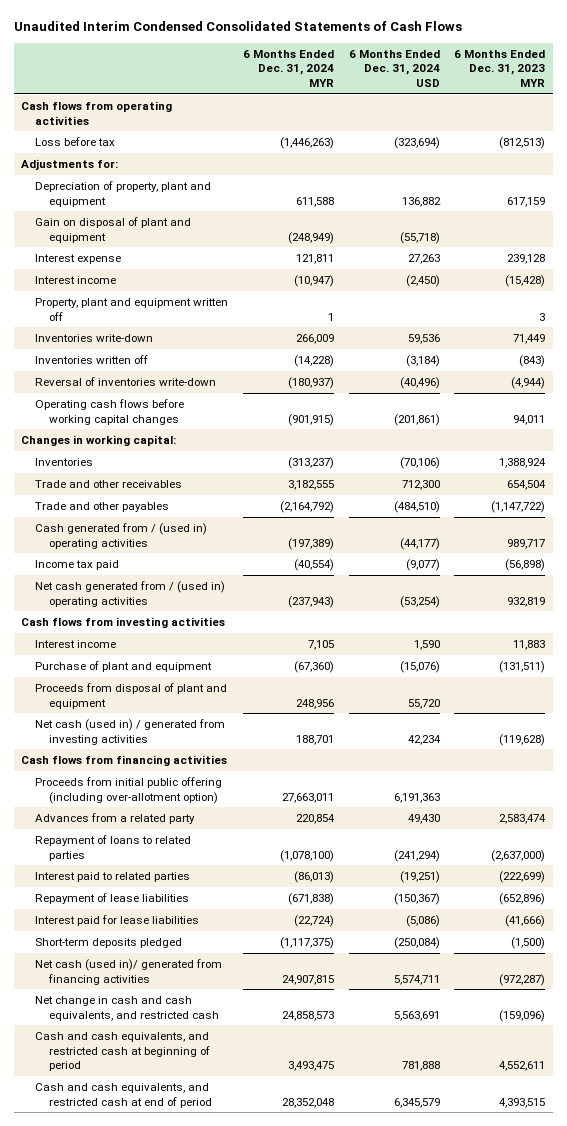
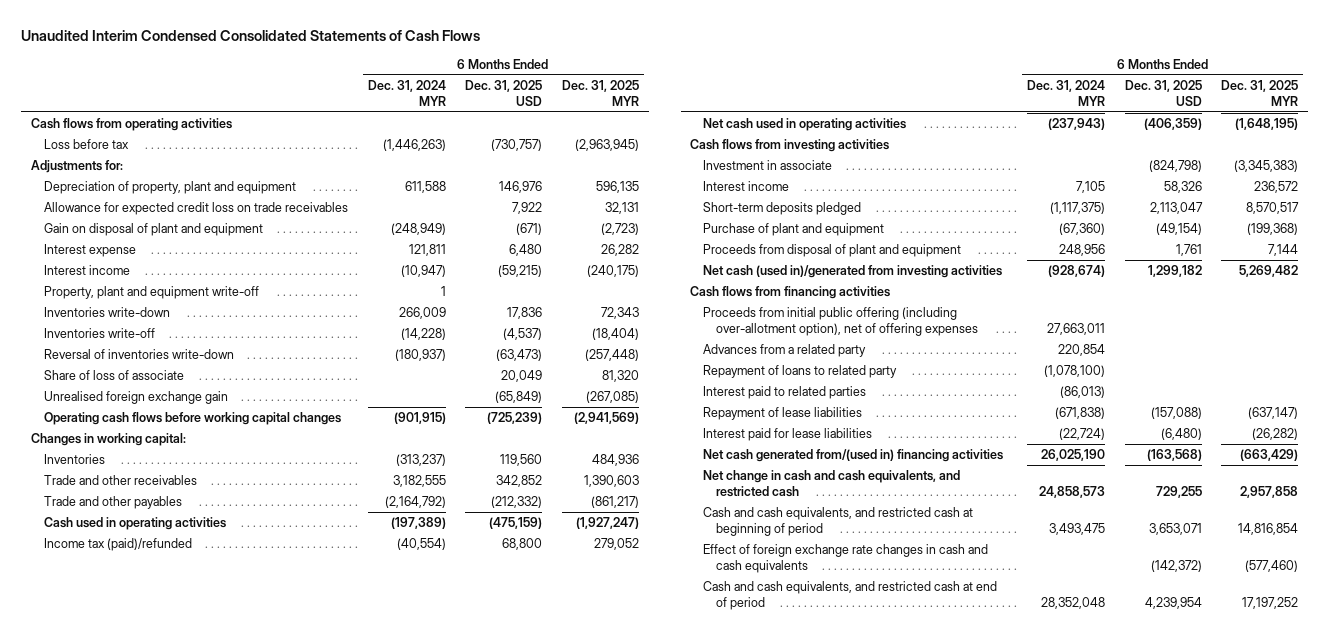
- | 6 Months Ended Dec. 31, 2024 MYR | 6 Months Ended Dec. 31, 2024 USD | 6 Months Ended Dec. 31, 2023 MYR
+ | 6 Months Ended Dec. 31, 2024 MYR | 6 Months Ended Dec. 31, 2025 USD | 6 Months Ended Dec. 31, 2025 MYR
+ Allowance for expected credit loss on trade receivables | | 7,922 | 32,131
- Property, plant and equipment written off | 1 | | 3
+ Property, plant and equipment write-off | 1 | |
- Inventories written off | (14,228) | (3,184) | (843)
+ Inventories write-off | (14,228) | (4,537) | (18,404)
+ Share of loss of associate | | 20,049 | 81,320
+ Unrealised foreign exchange gain | | (65,849) | (267,085)
- Cash generated from / (used in) operating activities | (197,389) | (44,177) | 989,717
- Income tax paid | (40,554) | (9,077) | (56,898)
- Net cash generated from / (used in) operating activities | (237,943) | (53,254) | 932,819
+ Cash used in operating activities | (197,389) | (475,159) | (1,927,247)
+ Income tax (paid)/refunded | (40,554) | 68,800 | 279,052
+ Net cash used in operating activities | (237,943) | (406,359) | (1,648,195)
+ Investment in associate | | (824,798) | (3,345,383)
moved up: Short-term deposits pledged | (1,117,375) | 2,113,047 | 8,570,517
- Net cash (used in) / generated from investing activities | 188,701 | 42,234 | (119,628)
+ Net cash (used in)/generated from investing activities | (928,674) | 1,299,182 | 5,269,482
- Proceeds from initial public offering (including over-allotment option) | 27,663,011 | 6,191,363 |
+ Proceeds from initial public offering (including over-allotment option), net of offering expenses | 27,663,011 | |
- Repayment of loans to related parties | (1,078,100) | (241,294) | (2,637,000)
+ Repayment of loans to related party | (1,078,100) | |
- Net cash (used in)/ generated from financing activities | 24,907,815 | 5,574,711 | (972,287)
+ Net cash generated from/(used in) financing activities | 26,025,190 | (163,568) | (663,429)
+ Effect of foreign exchange rate changes in cash and cash equivalents | | (142,372) | (577,460)

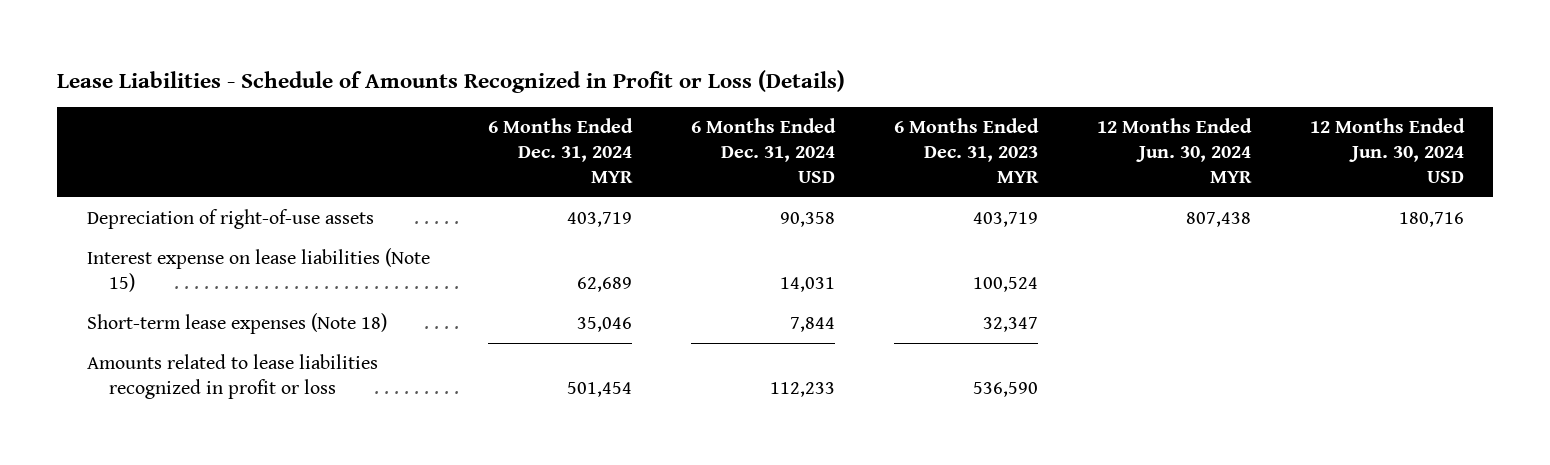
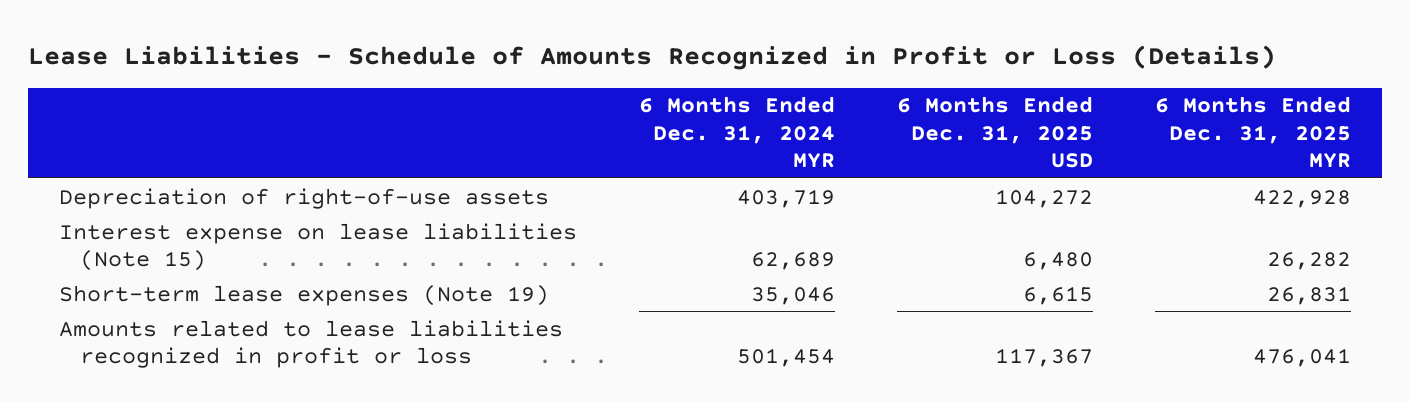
- | 6 Months Ended Dec. 31, 2024 MYR | 6 Months Ended Dec. 31, 2024 USD | 6 Months Ended Dec. 31, 2023 MYR | 12 Months Ended Jun. 30, 2024 MYR | 12 Months Ended Jun. 30, 2024 USD
+ | 6 Months Ended Dec. 31, 2024 MYR | 6 Months Ended Dec. 31, 2025 USD | 6 Months Ended Dec. 31, 2025 MYR
- Short-term lease expenses (Note 18) | 35,046 | 7,844 | 32,347 | |
+ Short-term lease expenses (Note 19) | 35,046 | 6,615 | 26,831

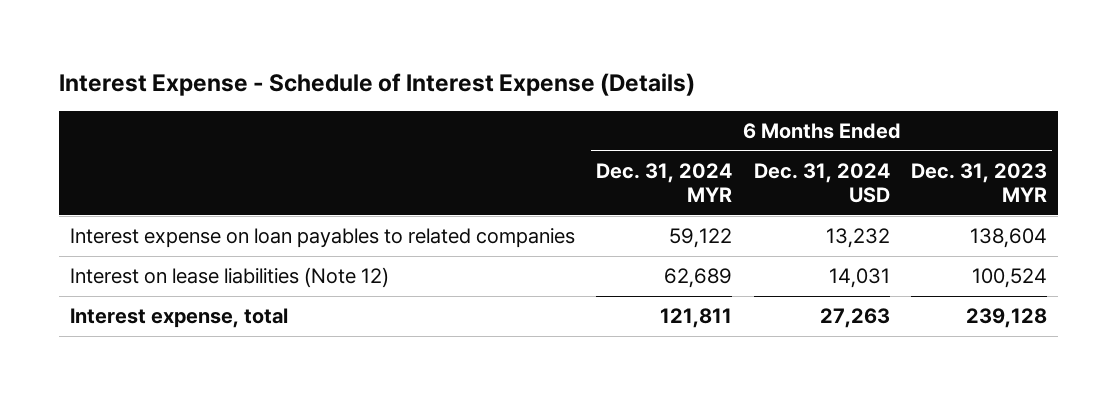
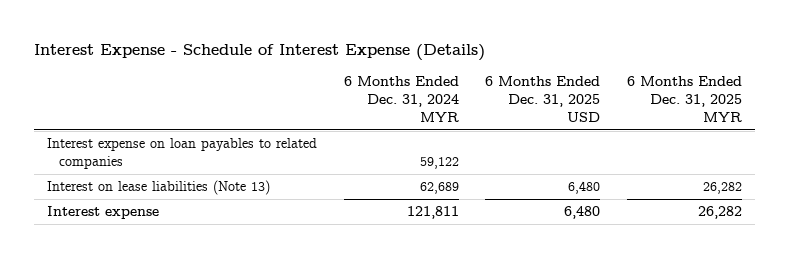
- | 6 Months Ended Dec. 31, 2024 MYR | 6 Months Ended Dec. 31, 2024 USD | 6 Months Ended Dec. 31, 2023 MYR
+ | 6 Months Ended Dec. 31, 2024 MYR | 6 Months Ended Dec. 31, 2025 USD | 6 Months Ended Dec. 31, 2025 MYR
- Interest on lease liabilities (Note 12) | 62,689 | 14,031 | 100,524
- Interest expense, total | 121,811 | 27,263 | 239,128
+ Interest on lease liabilities (Note 13) | 62,689 | 6,480 | 26,282
+ Interest expense | 121,811 | 6,480 | 26,282

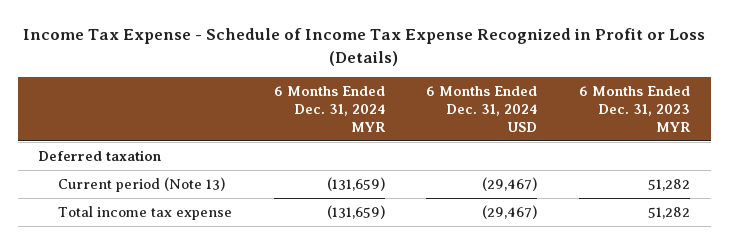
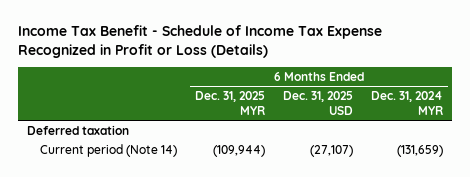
- Income Tax Expense - Schedule of Income Tax Expense Recognized in Profit or Loss (Details)
+ Income Tax Benefit - Schedule of Income Tax Expense Recognized in Profit or Loss (Details)
- | 6 Months Ended Dec. 31, 2024 MYR | 6 Months Ended Dec. 31, 2024 USD | 6 Months Ended Dec. 31, 2023 MYR
+ | 6 Months Ended Dec. 31, 2025 MYR | 6 Months Ended Dec. 31, 2025 USD | 6 Months Ended Dec. 31, 2024 MYR
- Current period (Note 13) | (131,659) | (29,467) | 51,282
- Total income tax expense | (131,659) | (29,467) | 51,282
+ Current period (Note 14) | (109,944) | (27,107) | (131,659)

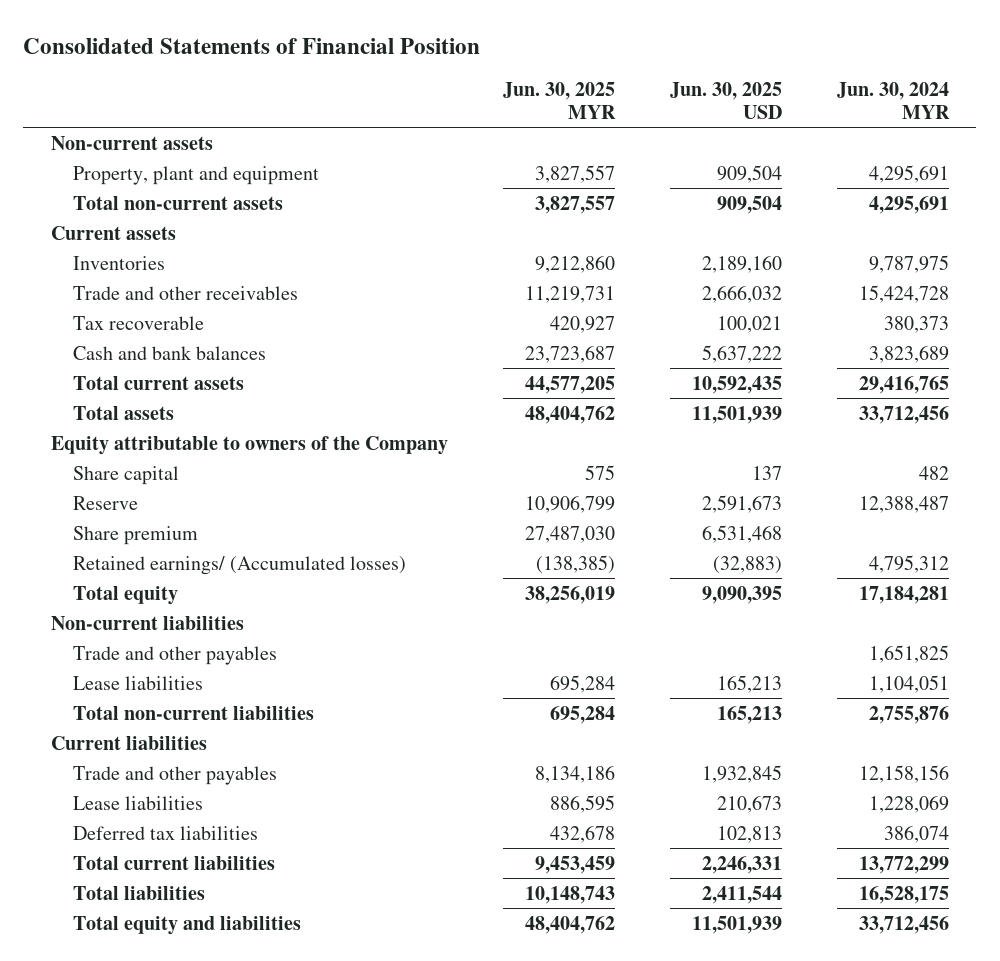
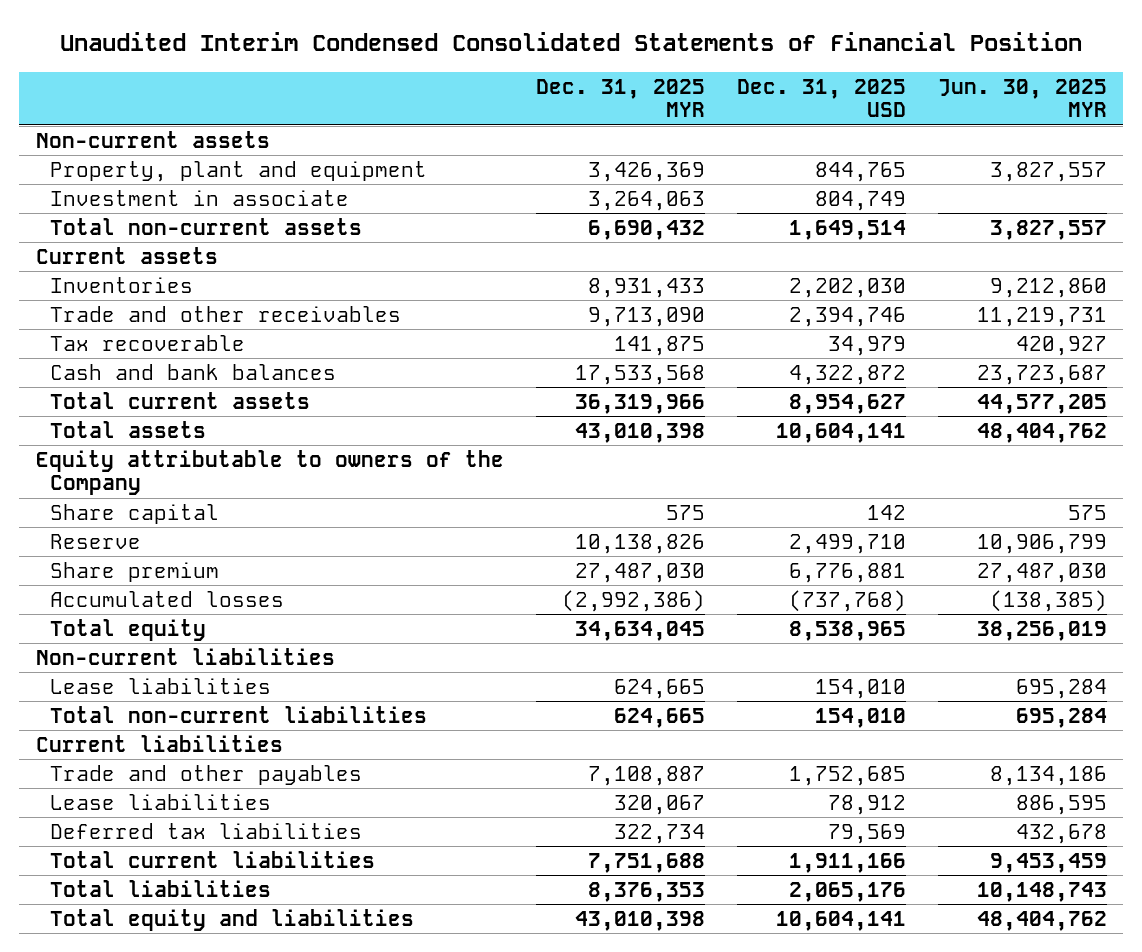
- Consolidated Statements of Financial Position
+ Unaudited Interim Condensed Consolidated Statements of Financial Position
- | Jun. 30, 2025 MYR | Jun. 30, 2025 USD | Jun. 30, 2024 MYR
+ | Dec. 31, 2025 MYR | Dec. 31, 2025 USD | Jun. 30, 2025 MYR
+ Investment in associate | 3,264,063 | 804,749 |
- Retained earnings/ (Accumulated losses) | (138,385) | (32,883) | 4,795,312
+ Accumulated losses | (2,992,386) | (737,768) | (138,385)
- Trade and other payables | | | 1,651,825

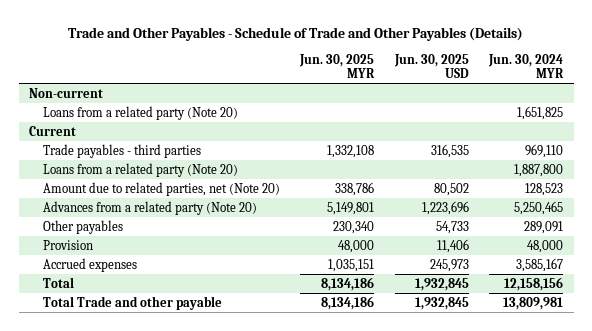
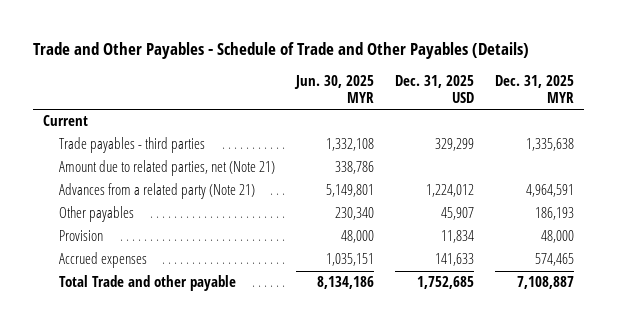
- | Jun. 30, 2025 MYR | Jun. 30, 2025 USD | Jun. 30, 2024 MYR
+ | Jun. 30, 2025 MYR | Dec. 31, 2025 USD | Dec. 31, 2025 MYR
- Non-current
- Loans from a related party (Note 20) | | | 1,651,825
- Loans from a related party (Note 20) | | | 1,887,800
- Amount due to related parties, net (Note 20) | 338,786 | 80,502 | 128,523
- Advances from a related party (Note 20) | 5,149,801 | 1,223,696 | 5,250,465
+ Amount due to related parties, net (Note 21) | 338,786 | |
+ Advances from a related party (Note 21) | 5,149,801 | 1,224,012 | 4,964,591
- Total | 8,134,186 | 1,932,845 | 12,158,156

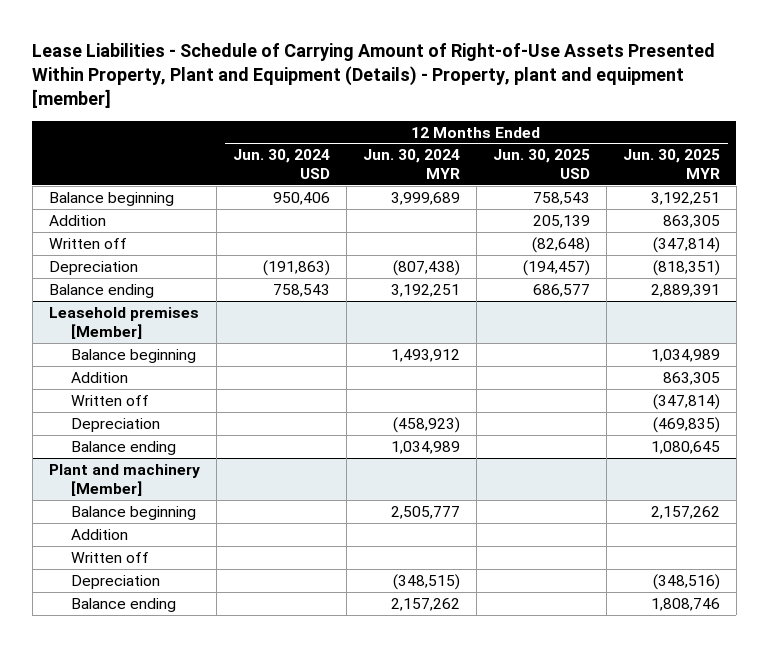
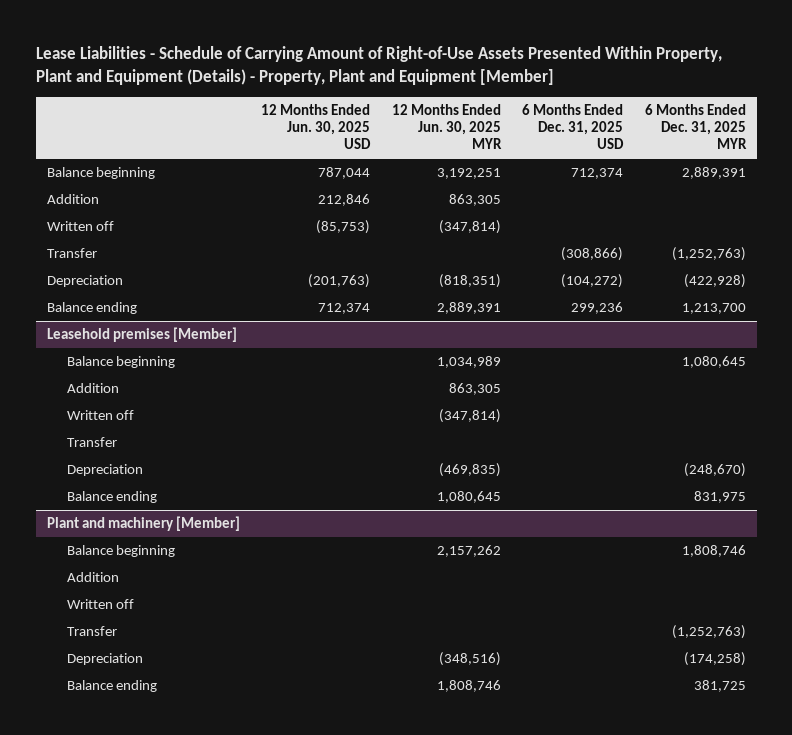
- Lease Liabilities - Schedule of Carrying Amount of Right-of-Use Assets Presented Within Property, Plant and Equipment (Details) - Property, plant and equipment [member]
+ Lease Liabilities - Schedule of Carrying Amount of Right-of-Use Assets Presented Within Property, Plant and Equipment (Details) - Property, Plant and Equipment [Member]
- | 12 Months Ended Jun. 30, 2024 USD | 12 Months Ended Jun. 30, 2024 MYR | 12 Months Ended Jun. 30, 2025 USD | 12 Months Ended Jun. 30, 2025 MYR
+ | 12 Months Ended Jun. 30, 2025 USD | 12 Months Ended Jun. 30, 2025 MYR | 6 Months Ended Dec. 31, 2025 USD | 6 Months Ended Dec. 31, 2025 MYR
- Balance beginning | 950,406 | 3,999,689 | 758,543 | 3,192,251
- Addition | | | 205,139 | 863,305
- Written off | | | (82,648) | (347,814)
- Depreciation | (191,863) | (807,438) | (194,457) | (818,351)
- Balance ending | 758,543 | 3,192,251 | 686,577 | 2,889,391
+ Balance beginning | 787,044 | 3,192,251 | 712,374 | 2,889,391
+ Addition | 212,846 | 863,305 | |
+ Written off | (85,753) | (347,814) | |
+ Transfer | | | (308,866) | (1,252,763)
+ Depreciation | (201,763) | (818,351) | (104,272) | (422,928)
+ Balance ending | 712,374 | 2,889,391 | 299,236 | 1,213,700
@ Leasehold premises [Member]
+ Transfer
@ Plant and machinery [Member]
+ Transfer | | | | (1,252,763)

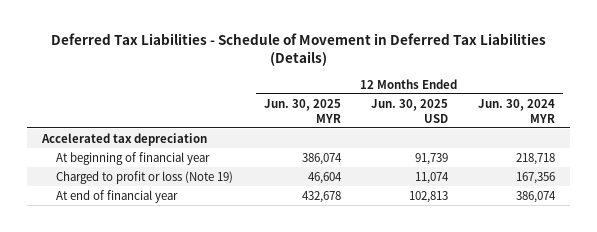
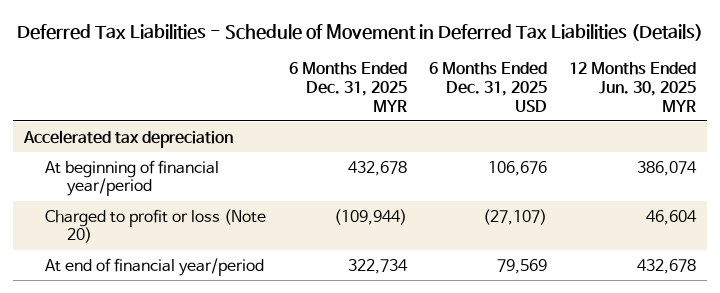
- | 12 Months Ended Jun. 30, 2025 MYR | 12 Months Ended Jun. 30, 2025 USD | 12 Months Ended Jun. 30, 2024 MYR
+ | 6 Months Ended Dec. 31, 2025 MYR | 6 Months Ended Dec. 31, 2025 USD | 12 Months Ended Jun. 30, 2025 MYR
- At beginning of financial year | 386,074 | 91,739 | 218,718
- Charged to profit or loss (Note 19) | 46,604 | 11,074 | 167,356
- At end of financial year | 432,678 | 102,813 | 386,074
+ At beginning of financial year/period | 432,678 | 106,676 | 386,074
+ Charged to profit or loss (Note 20) | (109,944) | (27,107) | 46,604
+ At end of financial year/period | 322,734 | 79,569 | 432,678

